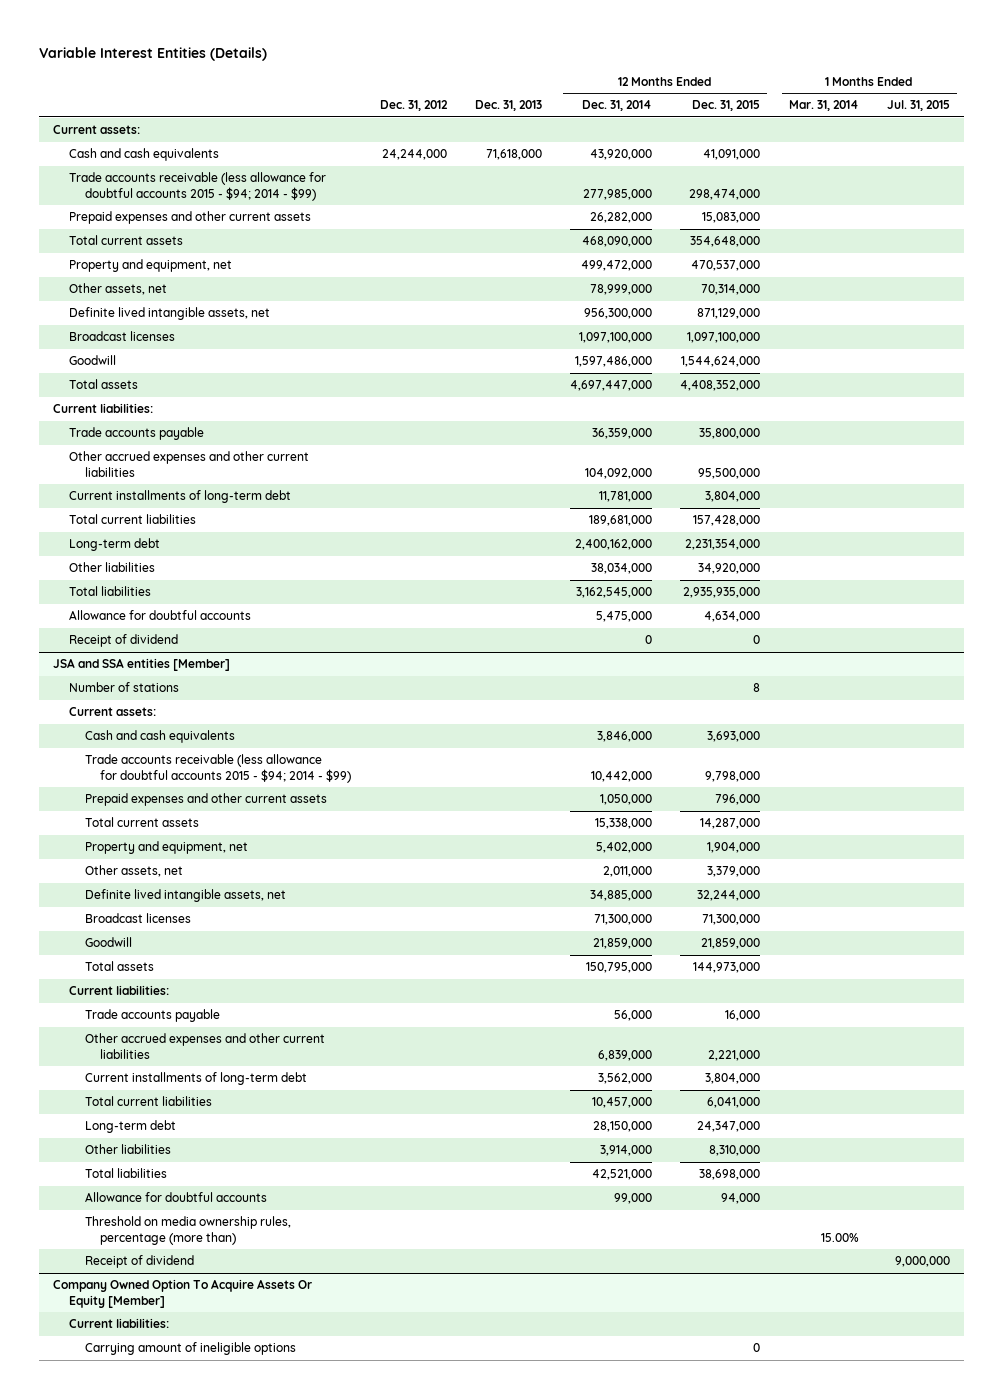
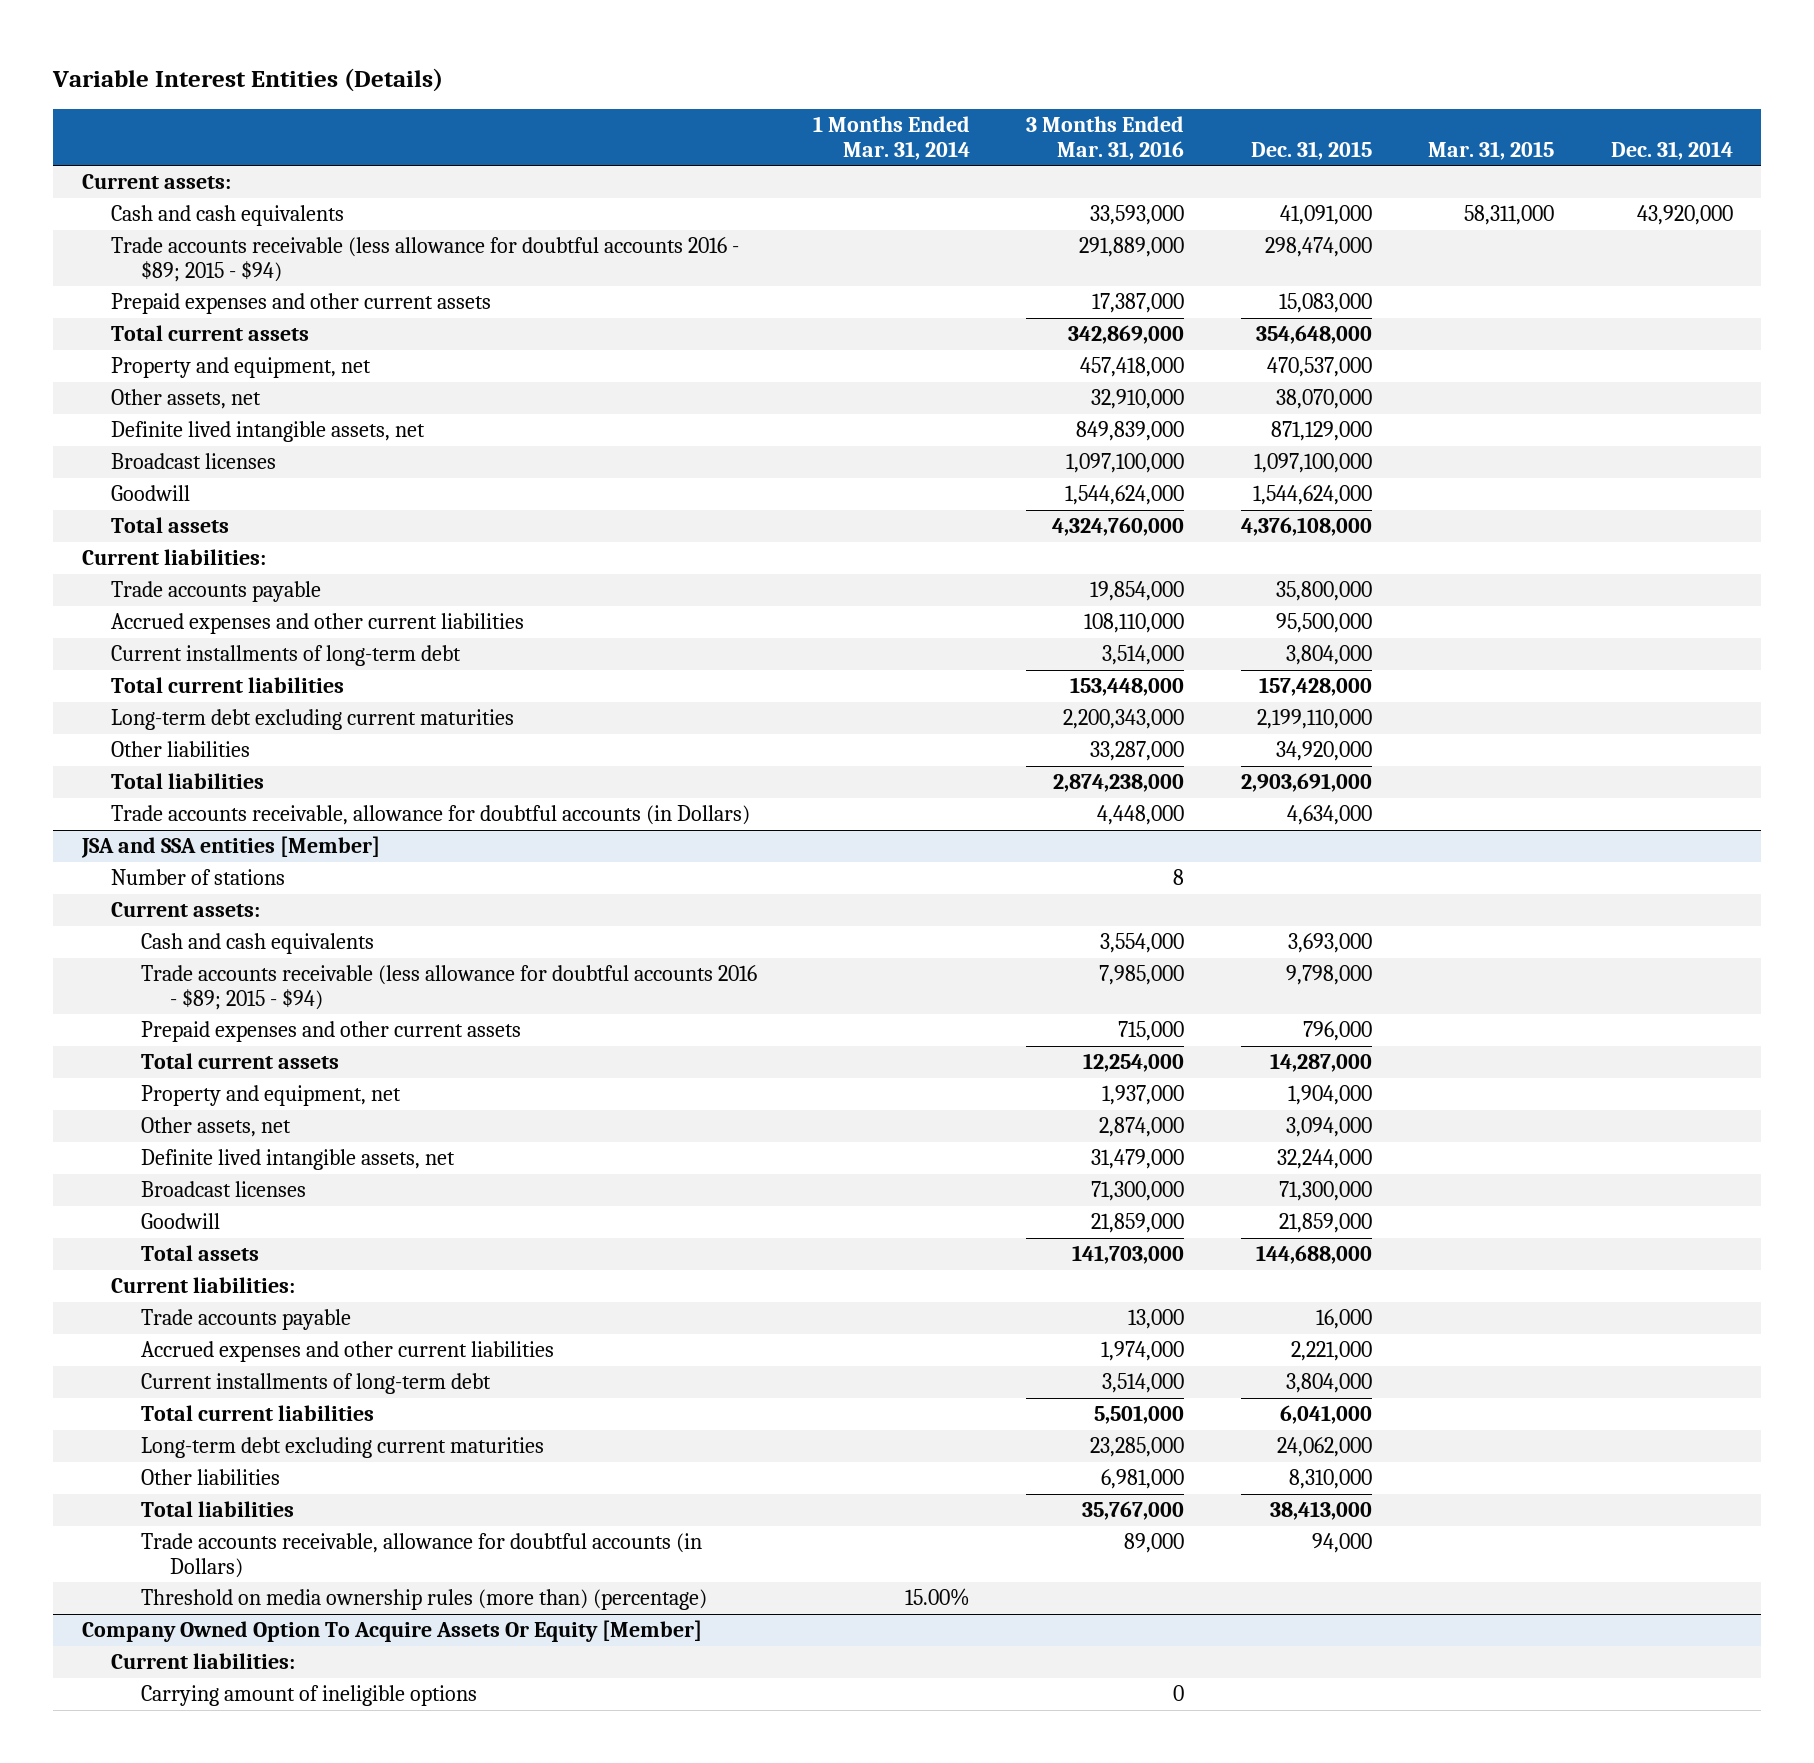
- | Dec. 31, 2012 | Dec. 31, 2013 | 12 Months Ended Dec. 31, 2014 | 12 Months Ended Dec. 31, 2015 | 1 Months Ended Mar. 31, 2014 | 1 Months Ended Jul. 31, 2015
+ | 1 Months Ended Mar. 31, 2014 | 3 Months Ended Mar. 31, 2016 | Dec. 31, 2015 | Mar. 31, 2015 | Dec. 31, 2014
- Trade accounts receivable (less allowance for doubtful accounts 2015 - $94; 2014 - $99) | | | 277,985,000 | 298,474,000 | |
+ Trade accounts receivable (less allowance for doubtful accounts 2016 - $89; 2015 - $94) | | 291,889,000 | 298,474,000 | |
- Other accrued expenses and other current liabilities | | | 104,092,000 | 95,500,000 | |
+ Accrued expenses and other current liabilities | | 108,110,000 | 95,500,000 | |
- Long-term debt | | | 2,400,162,000 | 2,231,354,000 | |
+ Long-term debt excluding current maturities | | 2,200,343,000 | 2,199,110,000 | |
- Allowance for doubtful accounts | | | 5,475,000 | 4,634,000 | |
- Receipt of dividend | | | 0 | 0 | |
+ Trade accounts receivable, allowance for doubtful accounts (in Dollars) | | 4,448,000 | 4,634,000 | |
@ JSA and SSA entities [Member]
- Trade accounts receivable (less allowance for doubtful accounts 2015 - $94; 2014 - $99) | | | 10,442,000 | 9,798,000 | |
+ Trade accounts receivable (less allowance for doubtful accounts 2016 - $89; 2015 - $94) | | 7,985,000 | 9,798,000 | |
- Other accrued expenses and other current liabilities | | | 6,839,000 | 2,221,000 | |
+ Accrued expenses and other current liabilities | | 1,974,000 | 2,221,000 | |
- Long-term debt | | | 28,150,000 | 24,347,000 | |
+ Long-term debt excluding current maturities | | 23,285,000 | 24,062,000 | |
- Allowance for doubtful accounts | | | 99,000 | 94,000 | |
- Threshold on media ownership rules, percentage (more than) | | | | | 15.00% |
- Receipt of dividend | | | | | | 9,000,000
+ Trade accounts receivable, allowance for doubtful accounts (in Dollars) | | 89,000 | 94,000 | |
+ Threshold on media ownership rules (more than) (percentage) | 15.00% | | | |

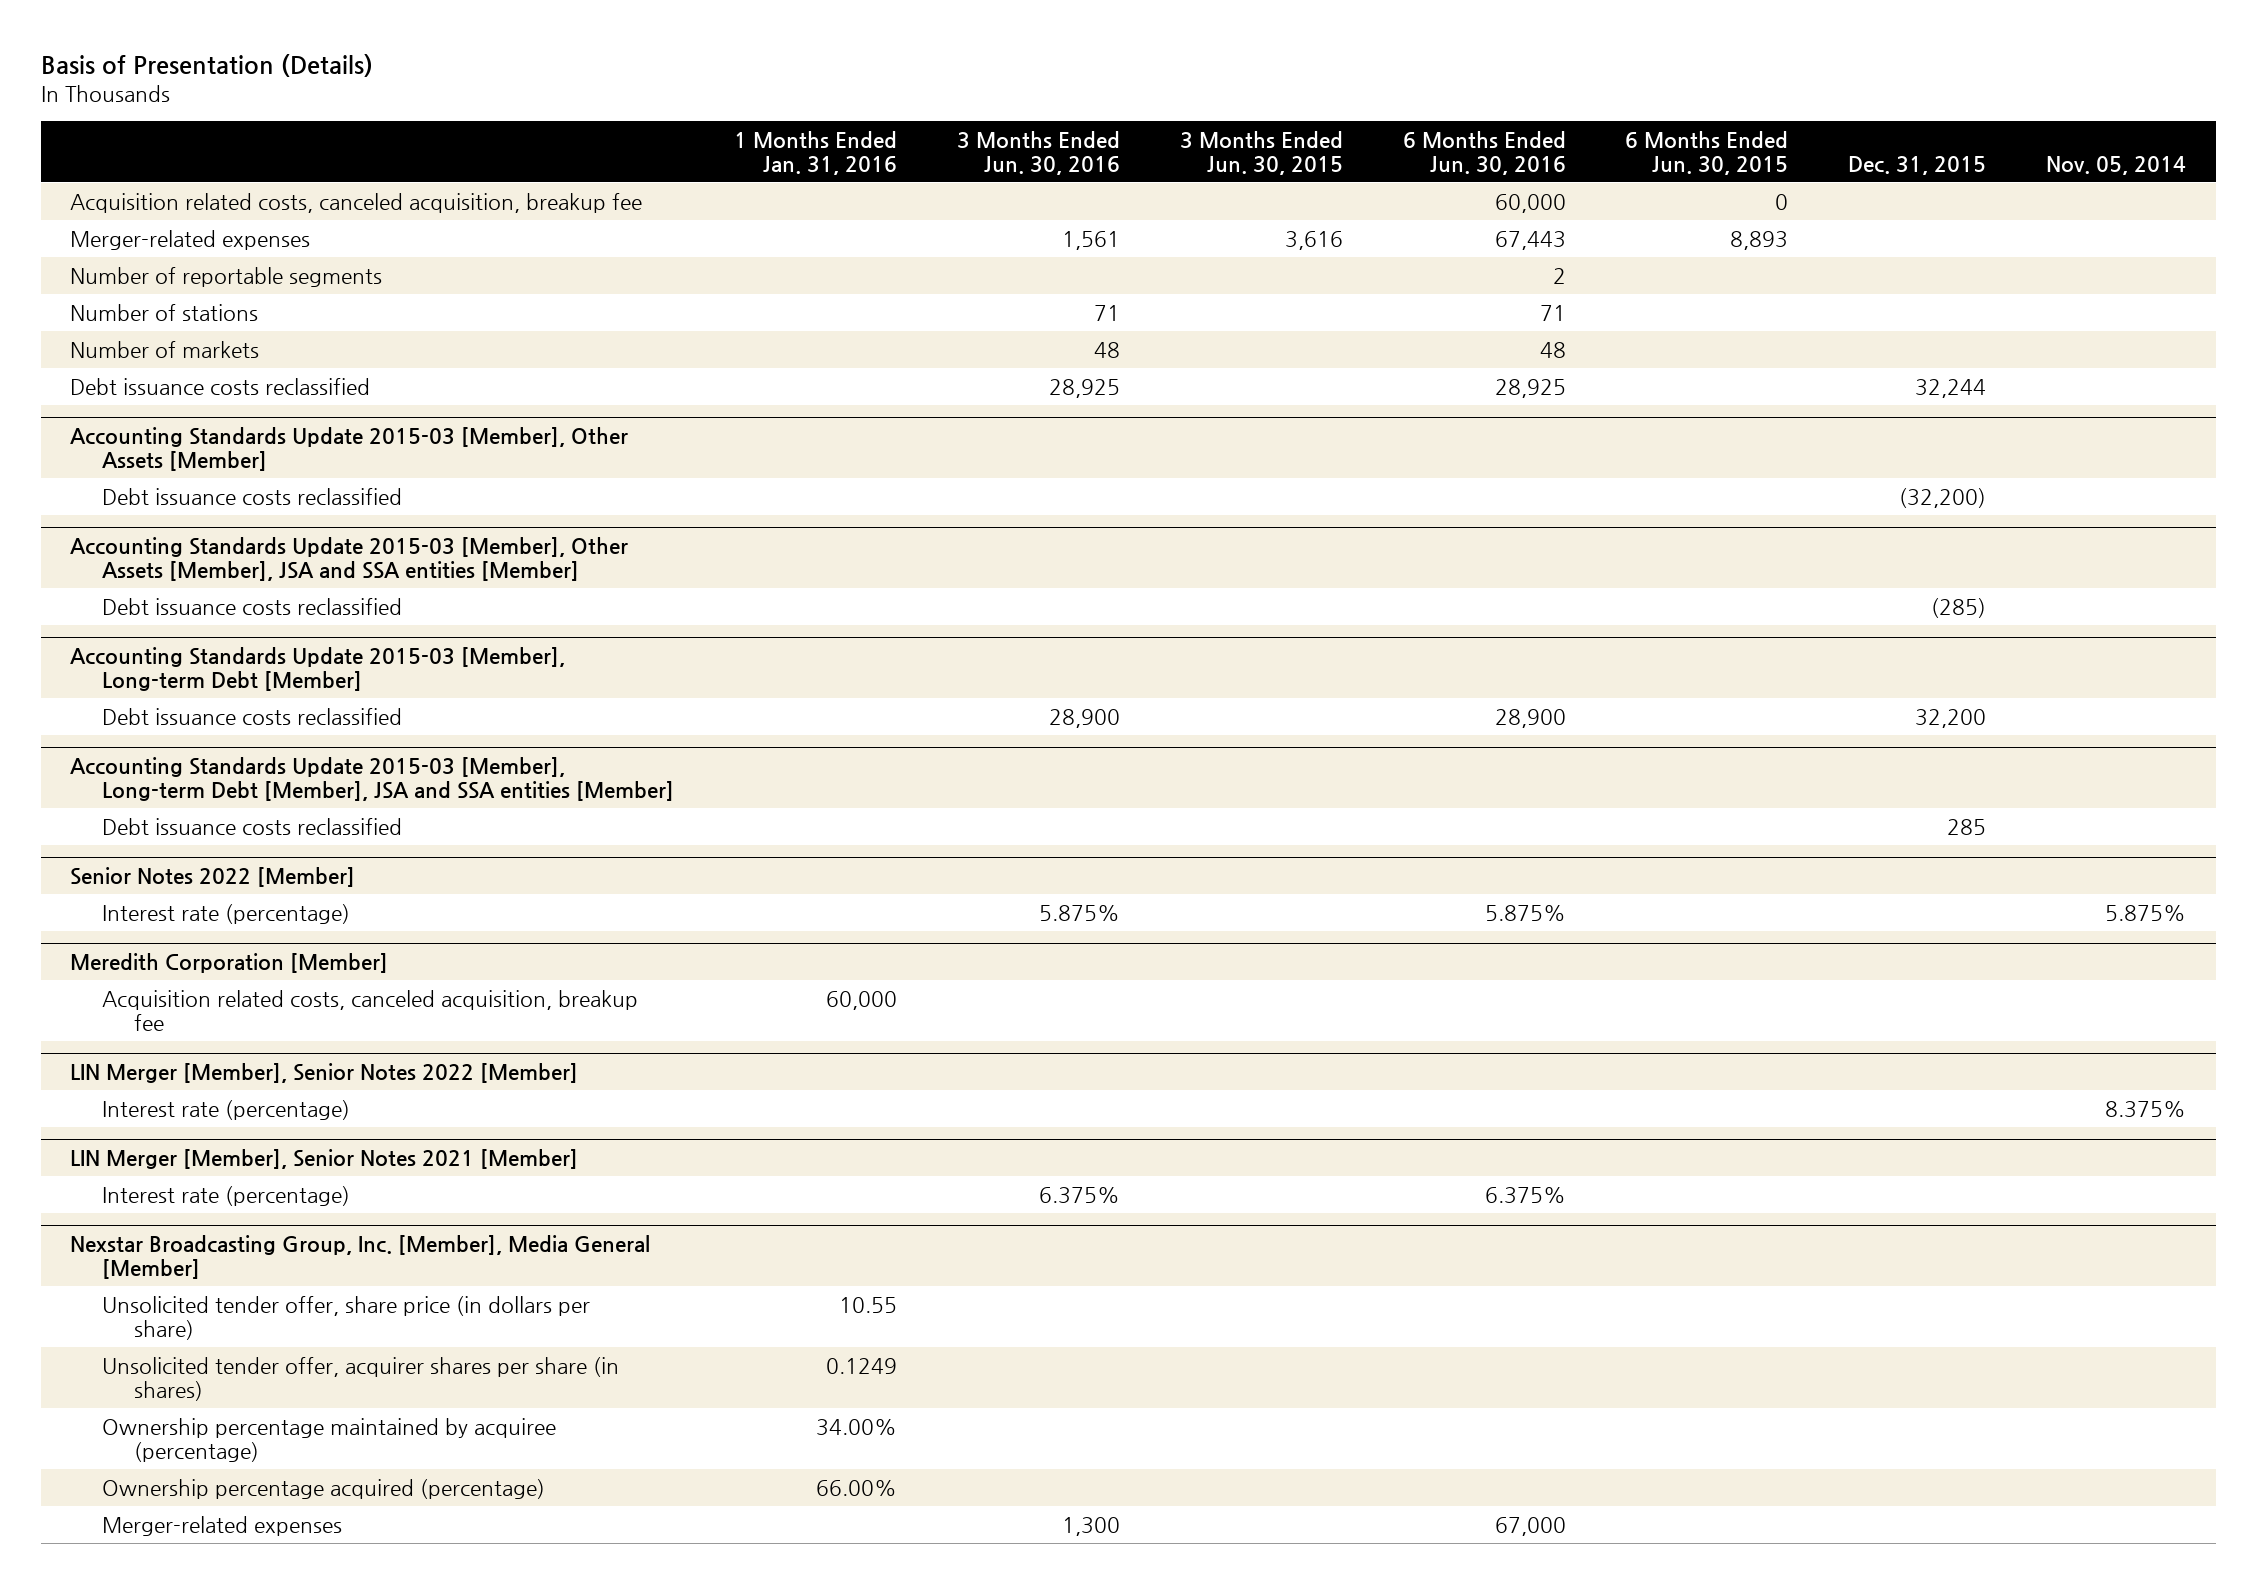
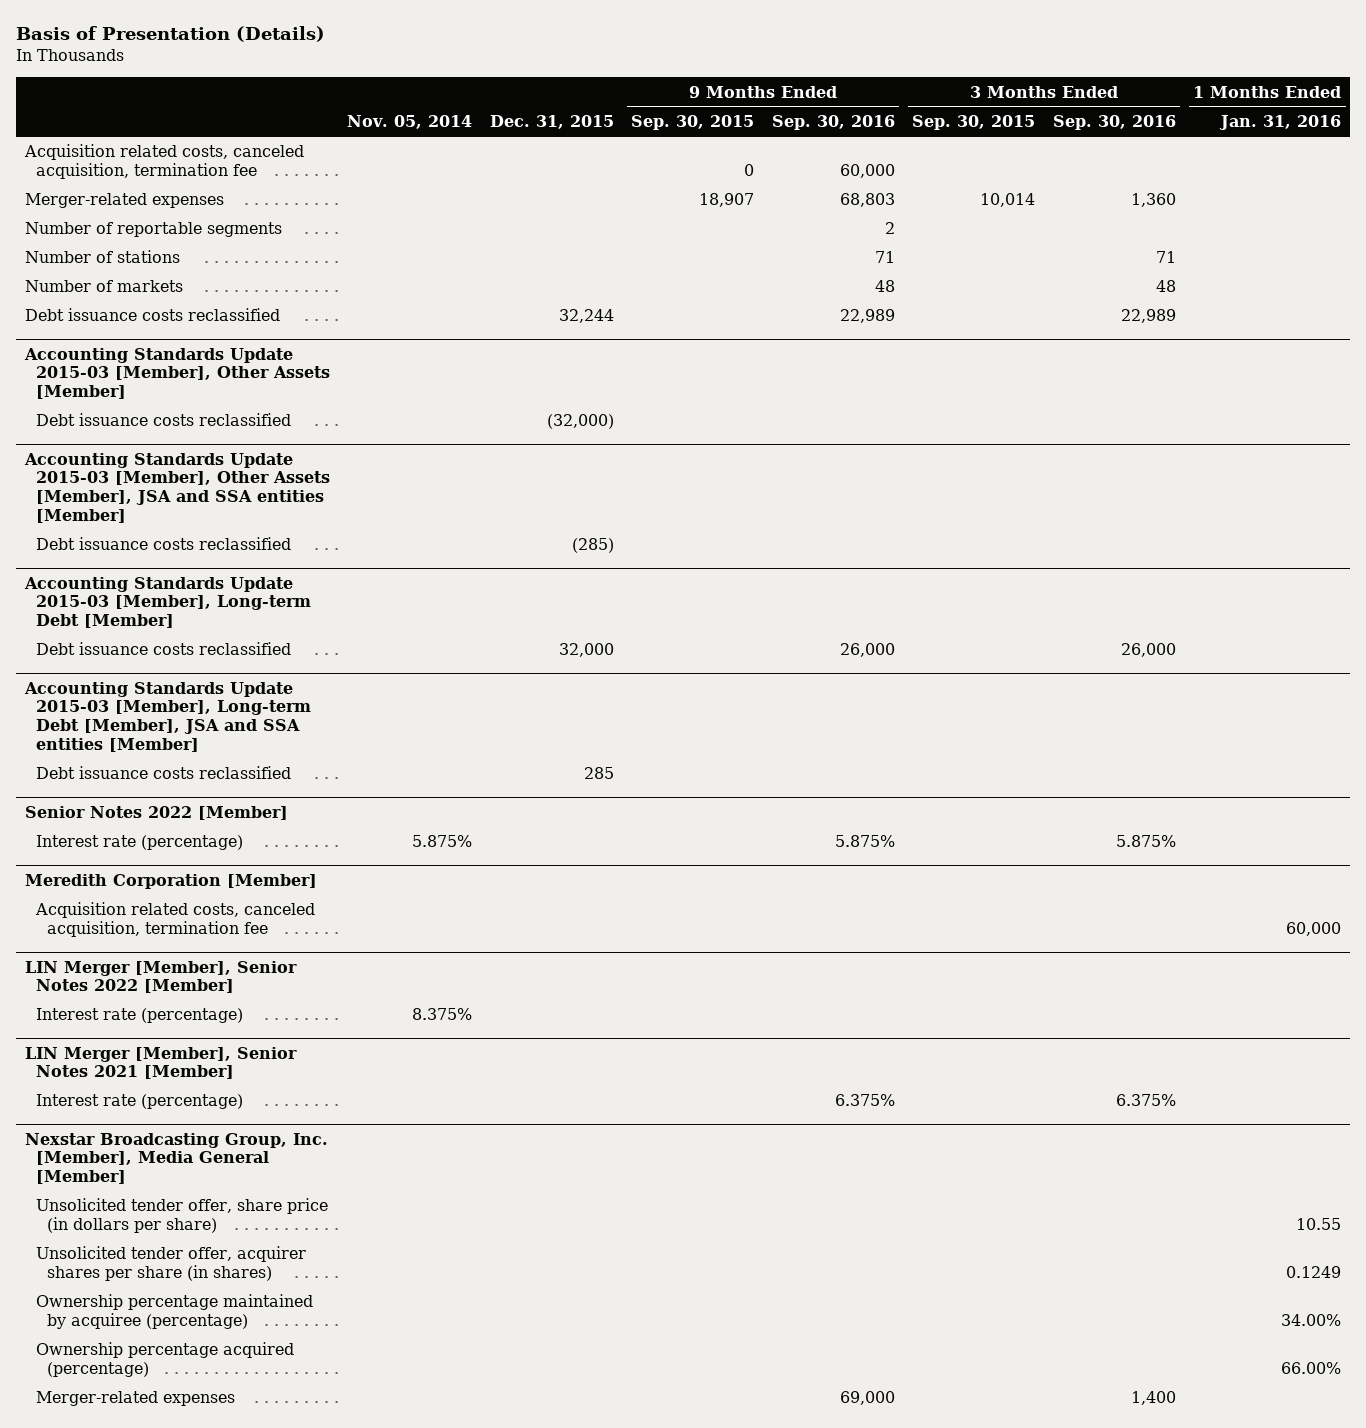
- | 1 Months Ended Jan. 31, 2016 | 3 Months Ended Jun. 30, 2016 | 3 Months Ended Jun. 30, 2015 | 6 Months Ended Jun. 30, 2016 | 6 Months Ended Jun. 30, 2015 | Dec. 31, 2015 | Nov. 05, 2014
+ | Nov. 05, 2014 | Dec. 31, 2015 | 9 Months Ended Sep. 30, 2015 | 9 Months Ended Sep. 30, 2016 | 3 Months Ended Sep. 30, 2015 | 3 Months Ended Sep. 30, 2016 | 1 Months Ended Jan. 31, 2016
- Acquisition related costs, canceled acquisition, breakup fee | | | | 60,000 | 0 | |
+ Acquisition related costs, canceled acquisition, termination fee | | | 0 | 60,000 | | |
@ Accounting Standards Update 2015-03 [Member], Other Assets [Member]
- Debt issuance costs reclassified | | | | | | (32,200) |
+ Debt issuance costs reclassified | | (32,000) | | | | |
@ Accounting Standards Update 2015-03 [Member], Long-term Debt [Member]
- Debt issuance costs reclassified | | 28,900 | | 28,900 | | 32,200 |
+ Debt issuance costs reclassified | | 32,000 | | 26,000 | | 26,000 |
@ Meredith Corporation [Member]
- Acquisition related costs, canceled acquisition, breakup fee | 60,000 | | | | | |
+ Acquisition related costs, canceled acquisition, termination fee | | | | | | | 60,000

